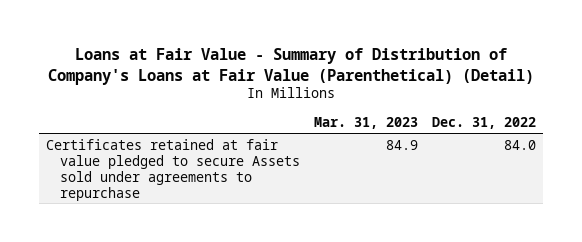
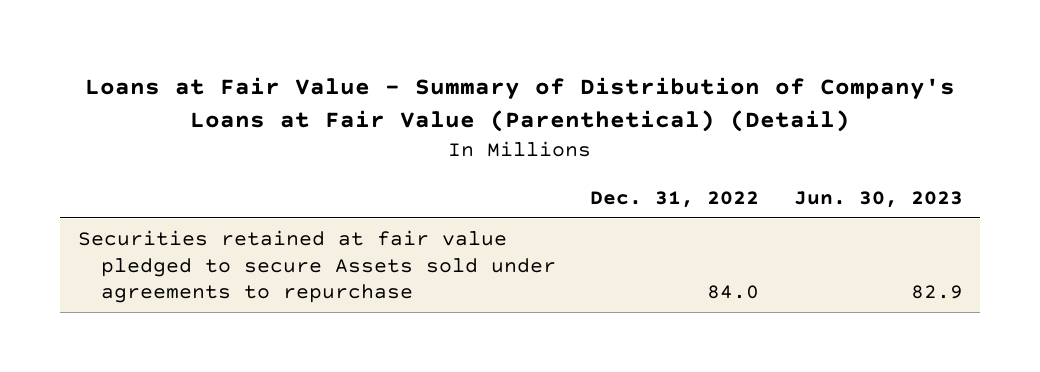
- | Mar. 31, 2023 | Dec. 31, 2022
+ | Dec. 31, 2022 | Jun. 30, 2023
- Certificates retained at fair value pledged to secure Assets sold under agreements to repurchase | 84.9 | 84.0
+ Securities retained at fair value pledged to secure Assets sold under agreements to repurchase | 84.0 | 82.9

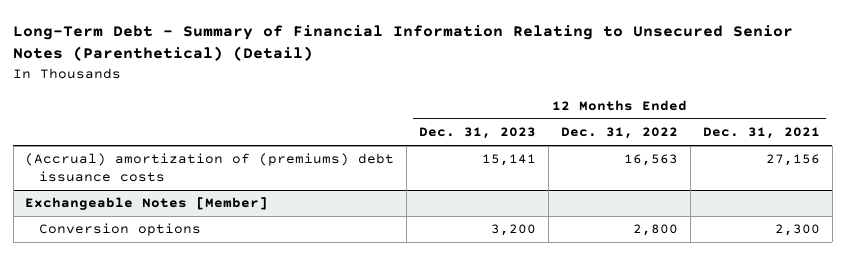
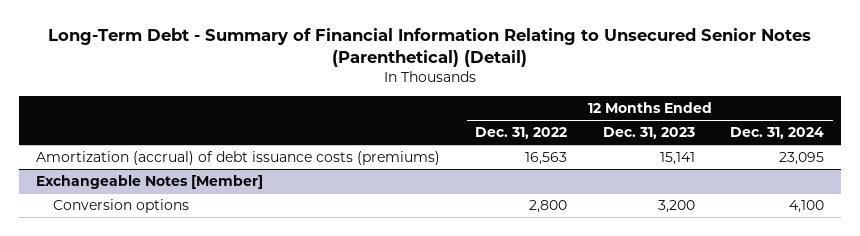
- | 12 Months Ended Dec. 31, 2023 | 12 Months Ended Dec. 31, 2022 | 12 Months Ended Dec. 31, 2021
+ | 12 Months Ended Dec. 31, 2022 | 12 Months Ended Dec. 31, 2023 | 12 Months Ended Dec. 31, 2024
- (Accrual) amortization of (premiums) debt issuance costs | 15,141 | 16,563 | 27,156
+ Amortization (accrual) of debt issuance costs (premiums) | 16,563 | 15,141 | 23,095

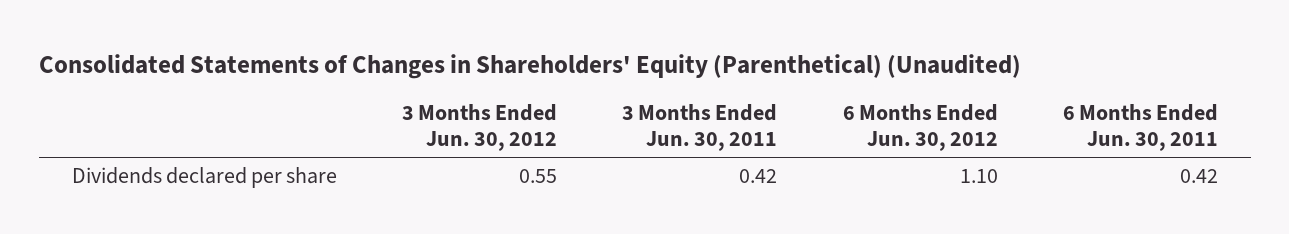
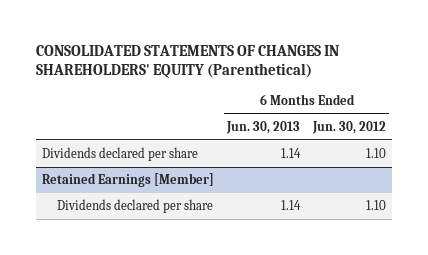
- Consolidated Statements of Changes in Shareholders' Equity (Parenthetical) (Unaudited)
+ CONSOLIDATED STATEMENTS OF CHANGES IN SHAREHOLDERS' EQUITY (Parenthetical)
- | 3 Months Ended Jun. 30, 2012 | 3 Months Ended Jun. 30, 2011 | 6 Months Ended Jun. 30, 2012 | 6 Months Ended Jun. 30, 2011
+ | 6 Months Ended Jun. 30, 2013 | 6 Months Ended Jun. 30, 2012
+ Retained Earnings [Member]
+ Dividends declared per share | 1.14 | 1.10

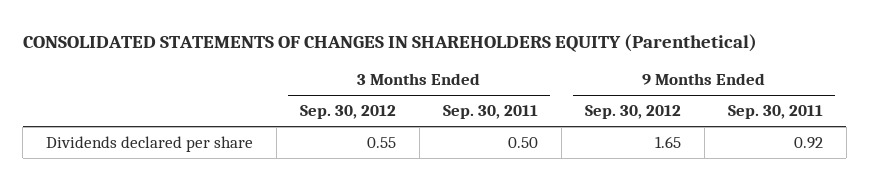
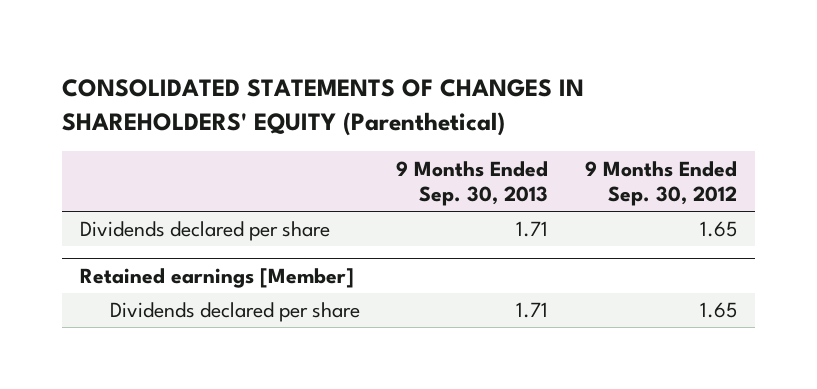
- CONSOLIDATED STATEMENTS OF CHANGES IN SHAREHOLDERS EQUITY (Parenthetical)
+ CONSOLIDATED STATEMENTS OF CHANGES IN SHAREHOLDERS' EQUITY (Parenthetical)
- | 3 Months Ended Sep. 30, 2012 | 3 Months Ended Sep. 30, 2011 | 9 Months Ended Sep. 30, 2012 | 9 Months Ended Sep. 30, 2011
+ | 9 Months Ended Sep. 30, 2013 | 9 Months Ended Sep. 30, 2012
+ Retained earnings [Member]
+ Dividends declared per share | 1.71 | 1.65

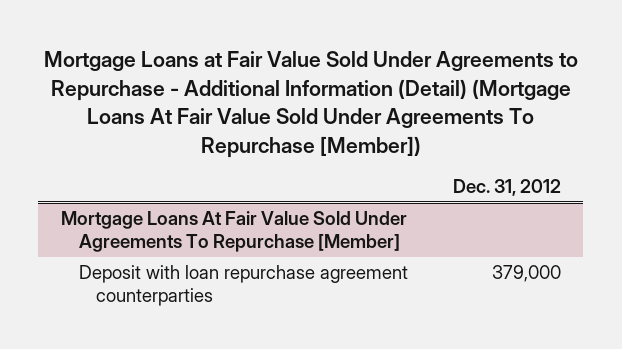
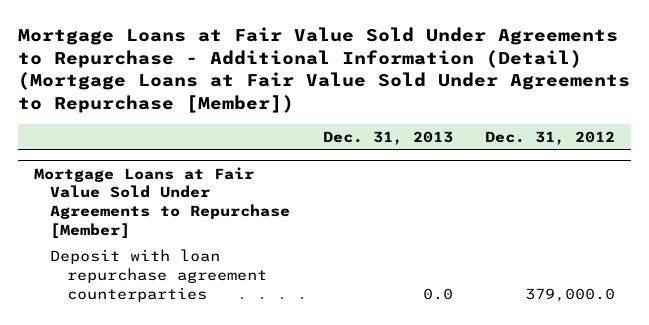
- Mortgage Loans at Fair Value Sold Under Agreements to Repurchase - Additional Information (Detail) (Mortgage Loans At Fair Value Sold Under Agreements To Repurchase [Member])
+ Mortgage Loans at Fair Value Sold Under Agreements to Repurchase - Additional Information (Detail) (Mortgage Loans at Fair Value Sold Under Agreements to Repurchase [Member])
- | Dec. 31, 2012
+ | Dec. 31, 2013 | Dec. 31, 2012
- Mortgage Loans At Fair Value Sold Under Agreements To Repurchase [Member]
- Deposit with loan repurchase agreement counterparties | 379,000
+ Mortgage Loans at Fair Value Sold Under Agreements to Repurchase [Member]
+ Deposit with loan repurchase agreement counterparties | 0.0 | 379,000.0

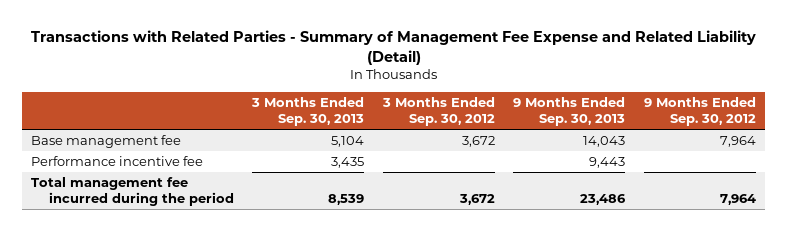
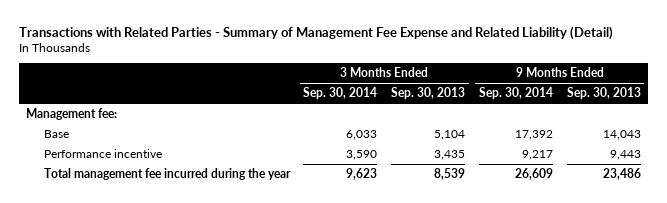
- | 3 Months Ended Sep. 30, 2013 | 3 Months Ended Sep. 30, 2012 | 9 Months Ended Sep. 30, 2013 | 9 Months Ended Sep. 30, 2012
+ | 3 Months Ended Sep. 30, 2014 | 3 Months Ended Sep. 30, 2013 | 9 Months Ended Sep. 30, 2014 | 9 Months Ended Sep. 30, 2013
- Base management fee | 5,104 | 3,672 | 14,043 | 7,964
- Performance incentive fee | 3,435 | | 9,443 |
- Total management fee incurred during the period | 8,539 | 3,672 | 23,486 | 7,964
+ Management fee:
+ Base | 6,033 | 5,104 | 17,392 | 14,043
+ Performance incentive | 3,590 | 3,435 | 9,217 | 9,443
+ Total management fee incurred during the year | 9,623 | 8,539 | 26,609 | 23,486

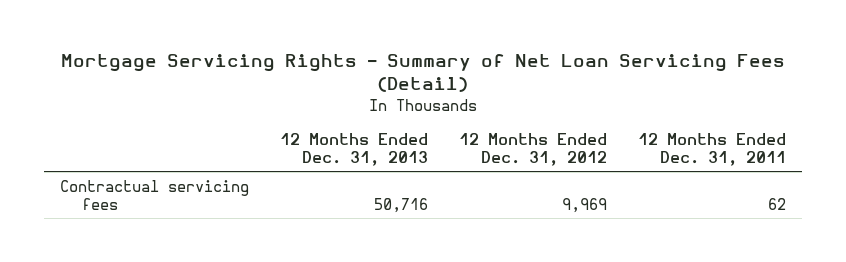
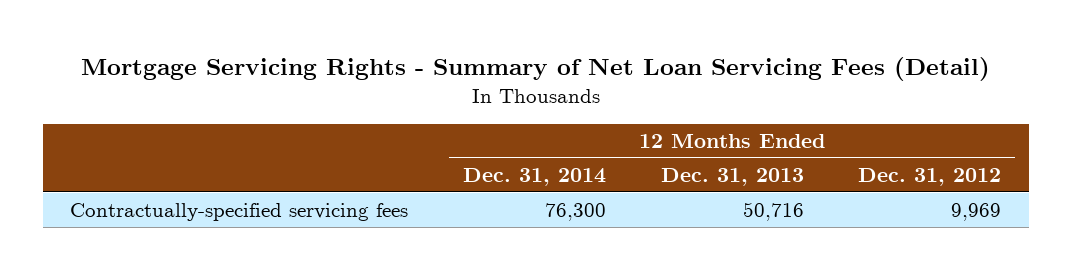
- | 12 Months Ended Dec. 31, 2013 | 12 Months Ended Dec. 31, 2012 | 12 Months Ended Dec. 31, 2011
+ | 12 Months Ended Dec. 31, 2014 | 12 Months Ended Dec. 31, 2013 | 12 Months Ended Dec. 31, 2012
- Contractual servicing fees | 50,716 | 9,969 | 62
+ Contractually-specified servicing fees | 76,300 | 50,716 | 9,969

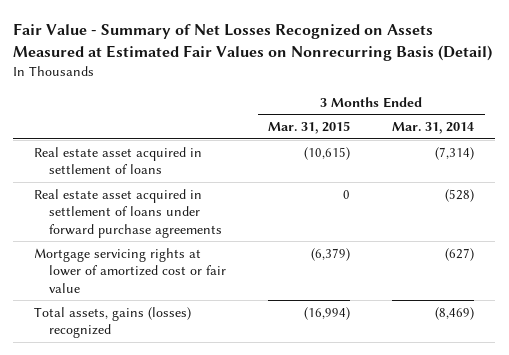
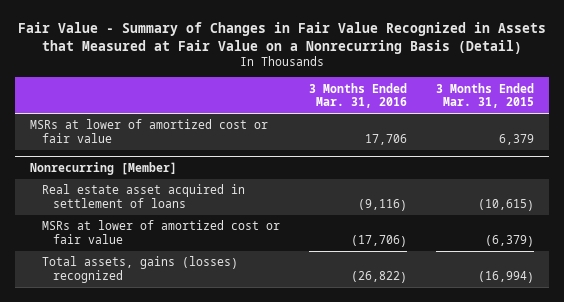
- Fair Value - Summary of Net Losses Recognized on Assets Measured at Estimated Fair Values on Nonrecurring Basis (Detail)
+ Fair Value - Summary of Changes in Fair Value Recognized in Assets that Measured at Fair Value on a Nonrecurring Basis (Detail)
- | 3 Months Ended Mar. 31, 2015 | 3 Months Ended Mar. 31, 2014
+ | 3 Months Ended Mar. 31, 2016 | 3 Months Ended Mar. 31, 2015
+ MSRs at lower of amortized cost or fair value | 17,706 | 6,379
+ Nonrecurring [Member]
- Real estate asset acquired in settlement of loans under forward purchase agreements | 0 | (528)
- Mortgage servicing rights at lower of amortized cost or fair value | (6,379) | (627)
+ MSRs at lower of amortized cost or fair value | (17,706) | (6,379)

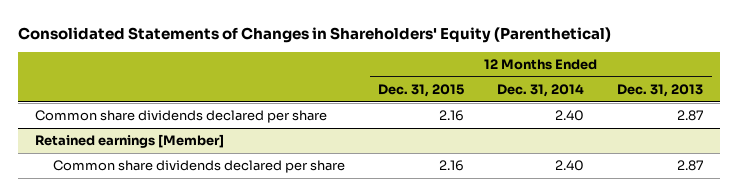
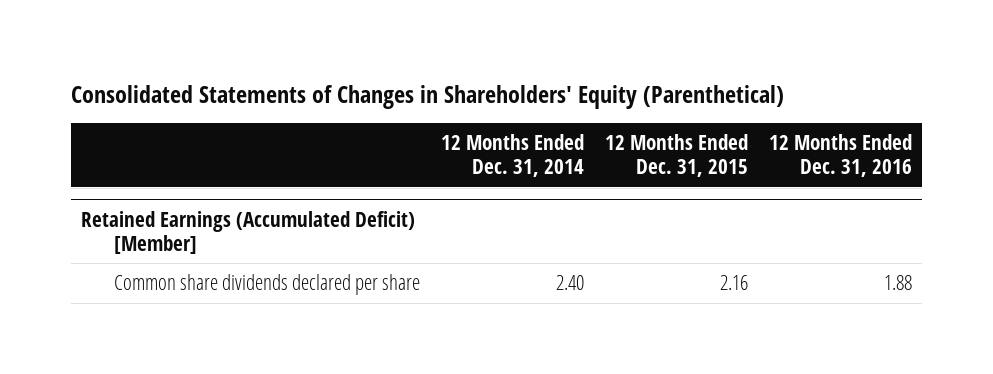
- | 12 Months Ended Dec. 31, 2015 | 12 Months Ended Dec. 31, 2014 | 12 Months Ended Dec. 31, 2013
+ | 12 Months Ended Dec. 31, 2014 | 12 Months Ended Dec. 31, 2015 | 12 Months Ended Dec. 31, 2016
- Common share dividends declared per share | 2.16 | 2.40 | 2.87
- Retained earnings [Member]
+ Retained Earnings (Accumulated Deficit) [Member]

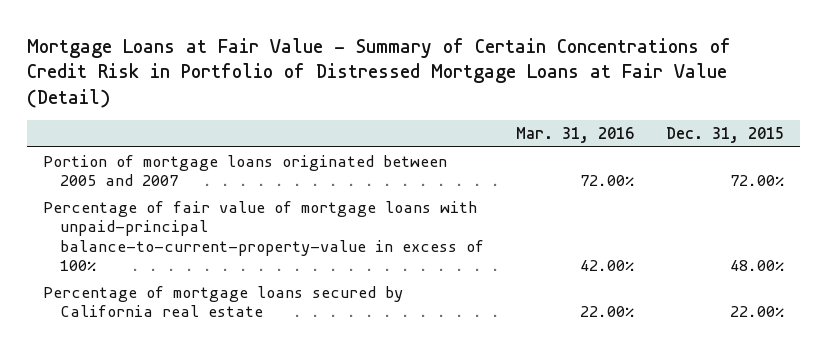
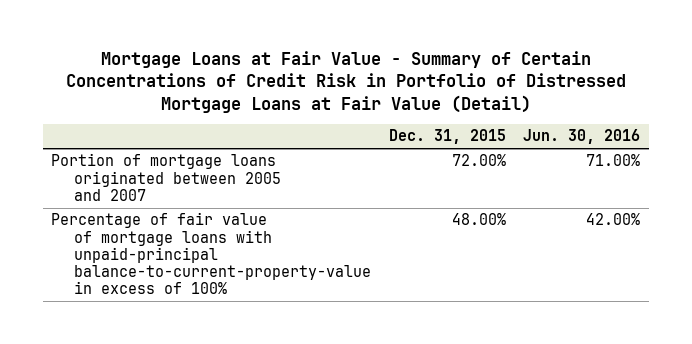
- | Mar. 31, 2016 | Dec. 31, 2015
+ | Dec. 31, 2015 | Jun. 30, 2016
- Percentage of mortgage loans secured by California real estate | 22.00% | 22.00%

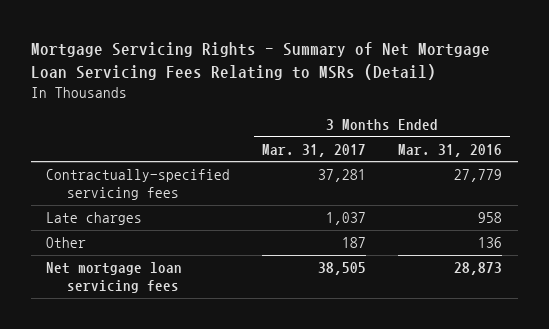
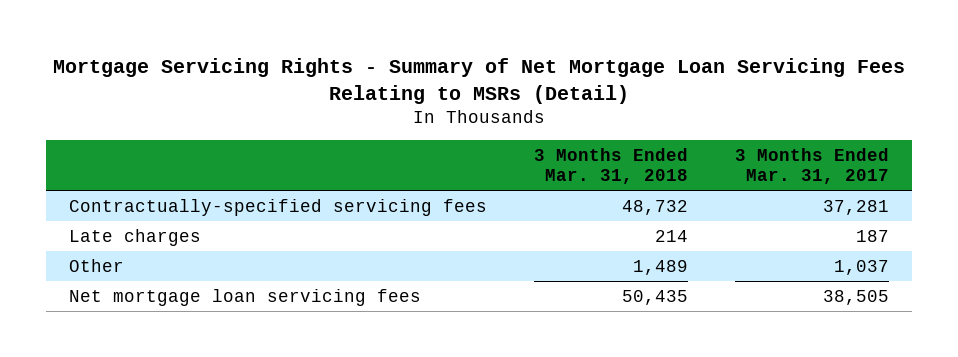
- | 3 Months Ended Mar. 31, 2017 | 3 Months Ended Mar. 31, 2016
+ | 3 Months Ended Mar. 31, 2018 | 3 Months Ended Mar. 31, 2017
- Late charges | 1,037 | 958
- Other | 187 | 136
+ Late charges | 214 | 187
+ Other | 1,489 | 1,037

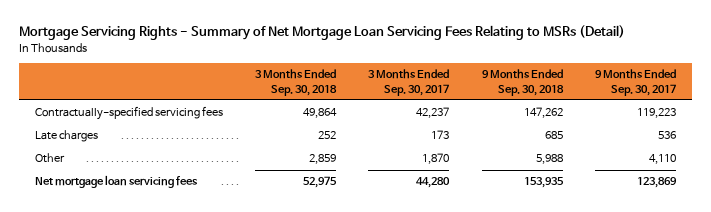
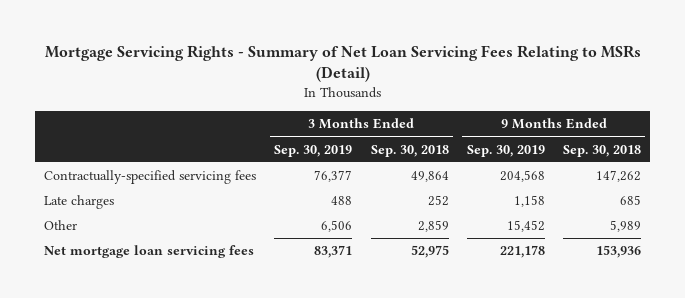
- Mortgage Servicing Rights - Summary of Net Mortgage Loan Servicing Fees Relating to MSRs (Detail)
+ Mortgage Servicing Rights - Summary of Net Loan Servicing Fees Relating to MSRs (Detail)
- | 3 Months Ended Sep. 30, 2018 | 3 Months Ended Sep. 30, 2017 | 9 Months Ended Sep. 30, 2018 | 9 Months Ended Sep. 30, 2017
+ | 3 Months Ended Sep. 30, 2019 | 3 Months Ended Sep. 30, 2018 | 9 Months Ended Sep. 30, 2019 | 9 Months Ended Sep. 30, 2018
- Other | 2,859 | 1,870 | 5,988 | 4,110
- Net mortgage loan servicing fees | 52,975 | 44,280 | 153,935 | 123,869
+ Other | 6,506 | 2,859 | 15,452 | 5,989
+ Net mortgage loan servicing fees | 83,371 | 52,975 | 221,178 | 153,936

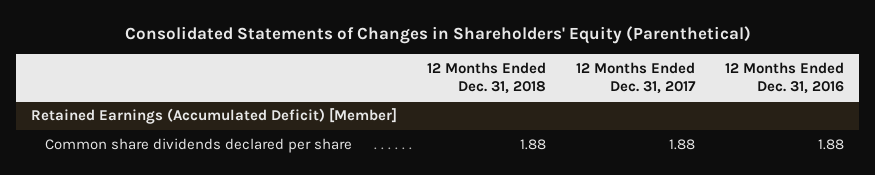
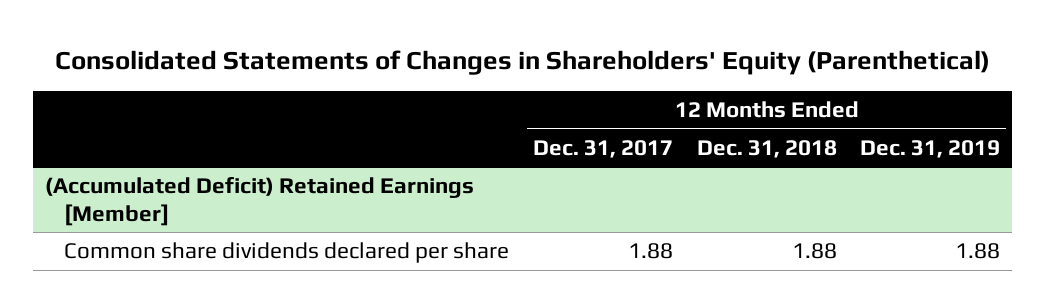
- | 12 Months Ended Dec. 31, 2018 | 12 Months Ended Dec. 31, 2017 | 12 Months Ended Dec. 31, 2016
+ | 12 Months Ended Dec. 31, 2017 | 12 Months Ended Dec. 31, 2018 | 12 Months Ended Dec. 31, 2019
- Retained Earnings (Accumulated Deficit) [Member]
+ (Accumulated Deficit) Retained Earnings [Member]

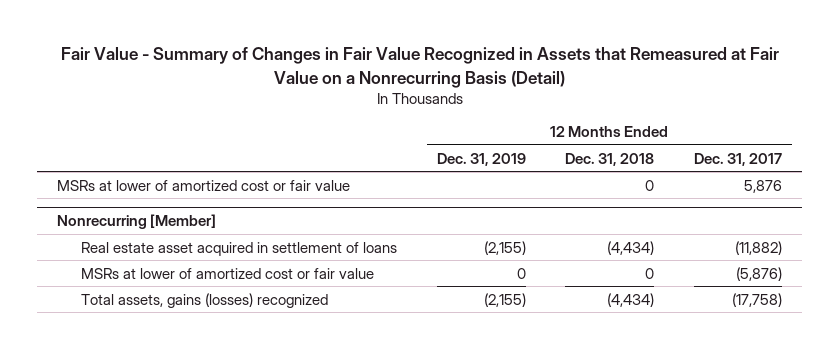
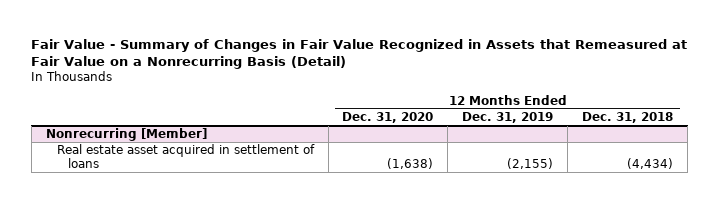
- | 12 Months Ended Dec. 31, 2019 | 12 Months Ended Dec. 31, 2018 | 12 Months Ended Dec. 31, 2017
+ | 12 Months Ended Dec. 31, 2020 | 12 Months Ended Dec. 31, 2019 | 12 Months Ended Dec. 31, 2018
- MSRs at lower of amortized cost or fair value | | 0 | 5,876
@ Nonrecurring [Member]
- MSRs at lower of amortized cost or fair value | 0 | 0 | (5,876)
- Total assets, gains (losses) recognized | (2,155) | (4,434) | (17,758)

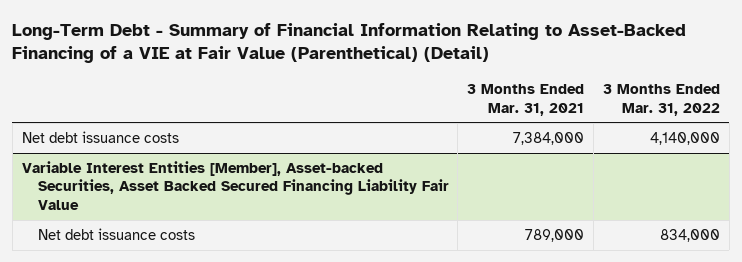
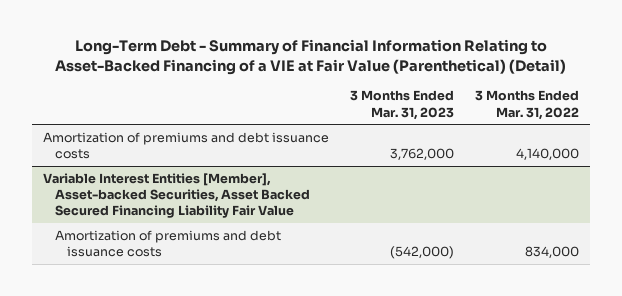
- | 3 Months Ended Mar. 31, 2021 | 3 Months Ended Mar. 31, 2022
+ | 3 Months Ended Mar. 31, 2023 | 3 Months Ended Mar. 31, 2022
- Net debt issuance costs | 7,384,000 | 4,140,000
+ Amortization of premiums and debt issuance costs | 3,762,000 | 4,140,000
@ Variable Interest Entities [Member], Asset-backed Securities, Asset Backed Secured Financing Liability Fair Value
- Net debt issuance costs | 789,000 | 834,000
+ Amortization of premiums and debt issuance costs | (542,000) | 834,000

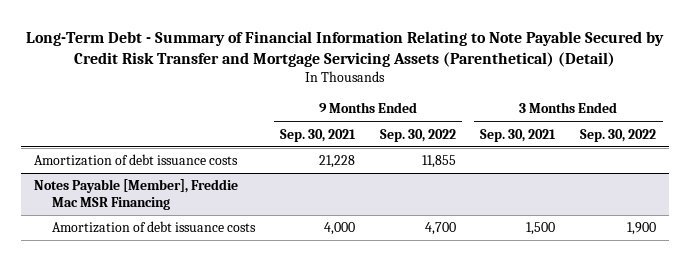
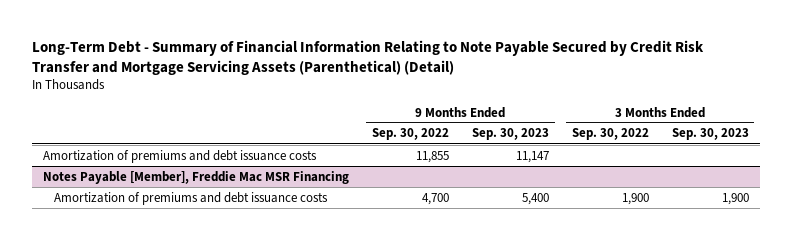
- | 9 Months Ended Sep. 30, 2021 | 9 Months Ended Sep. 30, 2022 | 3 Months Ended Sep. 30, 2021 | 3 Months Ended Sep. 30, 2022
+ | 9 Months Ended Sep. 30, 2022 | 9 Months Ended Sep. 30, 2023 | 3 Months Ended Sep. 30, 2022 | 3 Months Ended Sep. 30, 2023
- Amortization of debt issuance costs | 21,228 | 11,855 | |
+ Amortization of premiums and debt issuance costs | 11,855 | 11,147 | |
@ Notes Payable [Member], Freddie Mac MSR Financing
- Amortization of debt issuance costs | 4,000 | 4,700 | 1,500 | 1,900
+ Amortization of premiums and debt issuance costs | 4,700 | 5,400 | 1,900 | 1,900

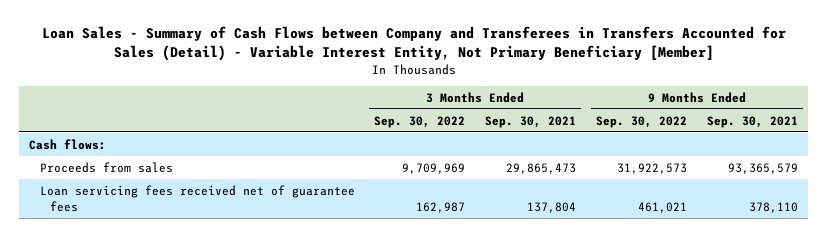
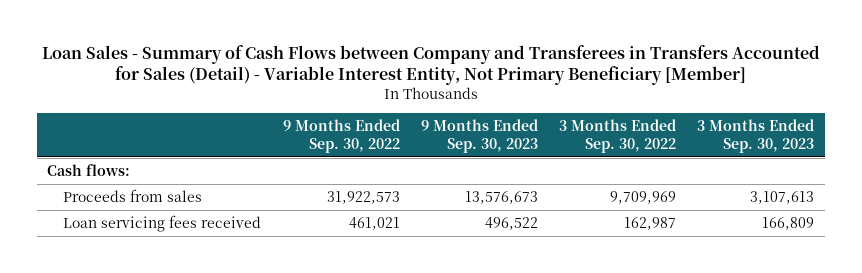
- | 3 Months Ended Sep. 30, 2022 | 3 Months Ended Sep. 30, 2021 | 9 Months Ended Sep. 30, 2022 | 9 Months Ended Sep. 30, 2021
+ | 9 Months Ended Sep. 30, 2022 | 9 Months Ended Sep. 30, 2023 | 3 Months Ended Sep. 30, 2022 | 3 Months Ended Sep. 30, 2023
- Loan servicing fees received net of guarantee fees | 162,987 | 137,804 | 461,021 | 378,110
+ Loan servicing fees received | 461,021 | 496,522 | 162,987 | 166,809

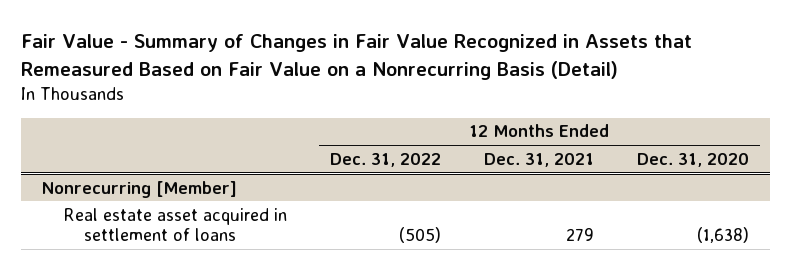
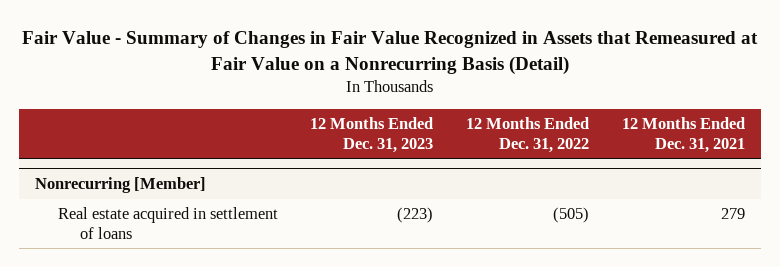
- Fair Value - Summary of Changes in Fair Value Recognized in Assets that Remeasured Based on Fair Value on a Nonrecurring Basis (Detail)
+ Fair Value - Summary of Changes in Fair Value Recognized in Assets that Remeasured at Fair Value on a Nonrecurring Basis (Detail)
- | 12 Months Ended Dec. 31, 2022 | 12 Months Ended Dec. 31, 2021 | 12 Months Ended Dec. 31, 2020
+ | 12 Months Ended Dec. 31, 2023 | 12 Months Ended Dec. 31, 2022 | 12 Months Ended Dec. 31, 2021
@ Nonrecurring [Member]
- Real estate asset acquired in settlement of loans | (505) | 279 | (1,638)
+ Real estate acquired in settlement of loans | (223) | (505) | 279

